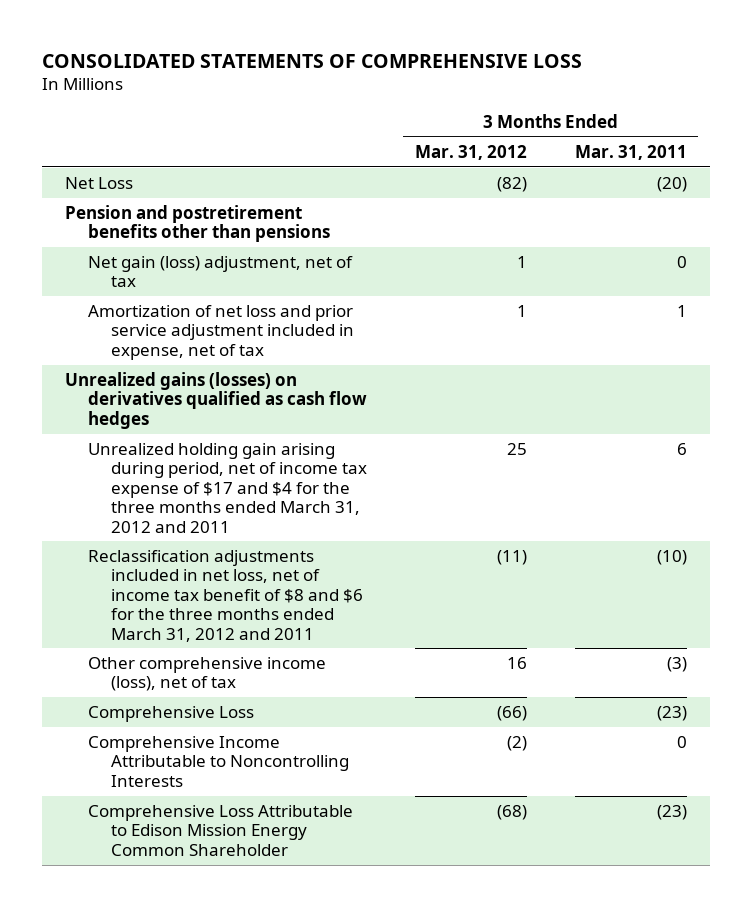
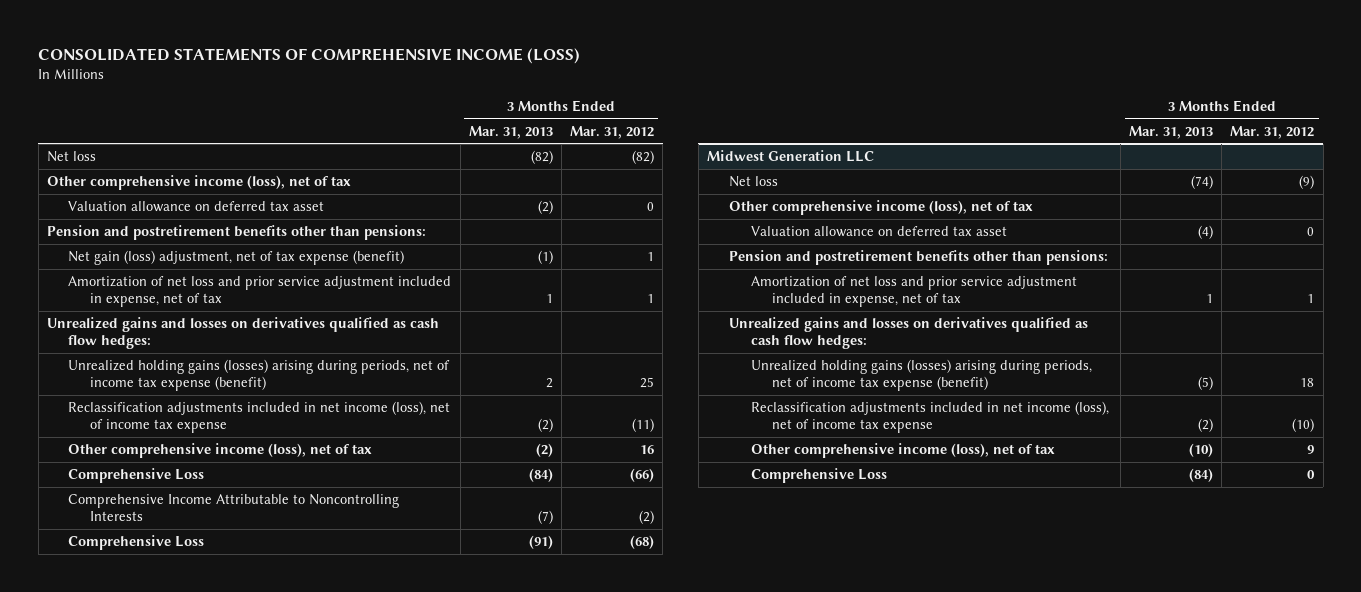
- CONSOLIDATED STATEMENTS OF COMPREHENSIVE LOSS
+ CONSOLIDATED STATEMENTS OF COMPREHENSIVE INCOME (LOSS)
- | 3 Months Ended Mar. 31, 2012 | 3 Months Ended Mar. 31, 2011
+ | 3 Months Ended Mar. 31, 2013 | 3 Months Ended Mar. 31, 2012
- Net Loss | (82) | (20)
- Pension and postretirement benefits other than pensions
- Net gain (loss) adjustment, net of tax | 1 | 0
+ Net loss | (82) | (82)
+ Other comprehensive income (loss), net of tax
+ Valuation allowance on deferred tax asset | (2) | 0
+ Pension and postretirement benefits other than pensions:
+ Net gain (loss) adjustment, net of tax expense (benefit) | (1) | 1
- Unrealized gains (losses) on derivatives qualified as cash flow hedges
- Unrealized holding gain arising during period, net of income tax expense of $17 and $4 for the three months ended March 31, 2012 and 2011 | 25 | 6
- Reclassification adjustments included in net loss, net of income tax benefit of $8 and $6 for the three months ended March 31, 2012 and 2011 | (11) | (10)
+ Unrealized gains and losses on derivatives qualified as cash flow hedges:
+ Unrealized holding gains (losses) arising during periods, net of income tax expense (benefit) | 2 | 25
+ Reclassification adjustments included in net income (loss), net of income tax expense | (2) | (11)
- Comprehensive Loss Attributable to Edison Mission Energy Common Shareholder | (68) | (23)
+ Comprehensive Loss | (91) | (68)
+ Midwest Generation LLC
+ Net loss | (74) | (9)
+ Other comprehensive income (loss), net of tax
+ Valuation allowance on deferred tax asset | (4) | 0
+ Pension and postretirement benefits other than pensions:
+ Amortization of net loss and prior service adjustment included in expense, net of tax | 1 | 1
+ Unrealized gains and losses on derivatives qualified as cash flow hedges:
+ Unrealized holding gains (losses) arising during periods, net of income tax expense (benefit) | (5) | 18
+ Reclassification adjustments included in net income (loss), net of income tax expense | (2) | (10)
+ Other comprehensive income (loss), net of tax | (10) | 9
+ Comprehensive Loss | (84) | 0

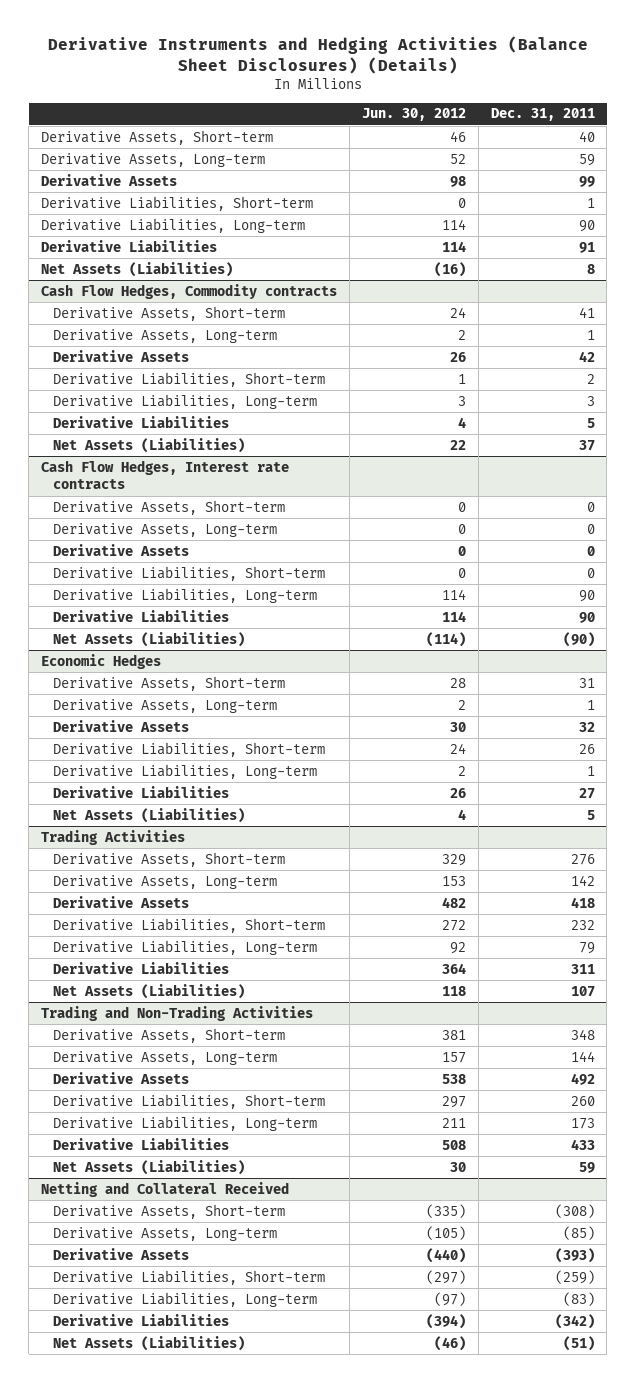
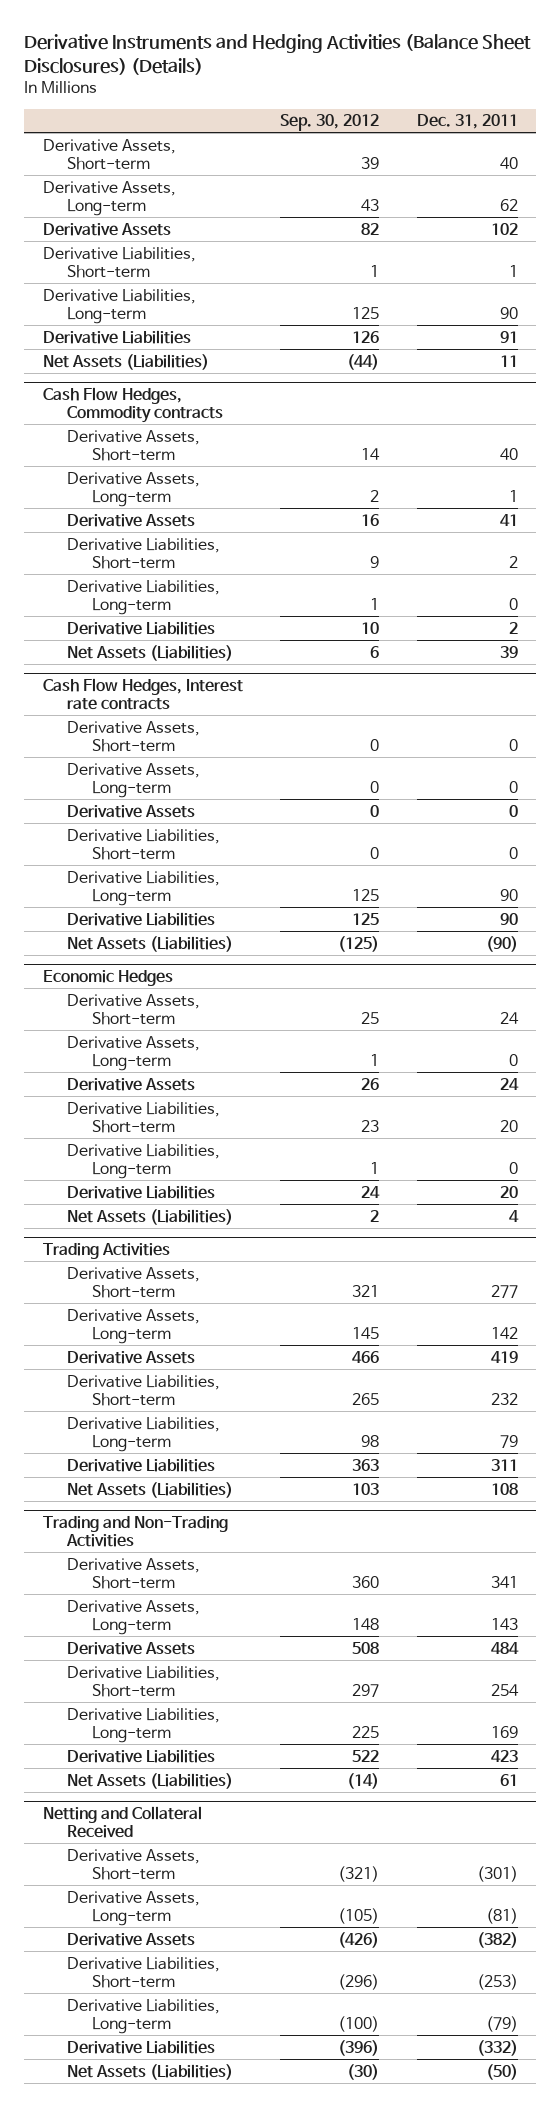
- | Jun. 30, 2012 | Dec. 31, 2011
+ | Sep. 30, 2012 | Dec. 31, 2011
- Derivative Assets, Long-term | 52 | 59
- Derivative Assets | 98 | 99
+ Derivative Assets, Long-term | 43 | 62
+ Derivative Assets | 82 | 102
- Net Assets (Liabilities) | (16) | 8
+ Net Assets (Liabilities) | (44) | 11
@ Cash Flow Hedges, Commodity contracts
- Derivative Assets, Short-term | 24 | 41
+ Derivative Assets, Short-term | 14 | 40
- Derivative Assets | 26 | 42
+ Derivative Assets | 16 | 41
- Derivative Liabilities, Long-term | 3 | 3
- Derivative Liabilities | 4 | 5
- Net Assets (Liabilities) | 22 | 37
+ Derivative Liabilities, Long-term | 1 | 0
+ Derivative Liabilities | 10 | 2
+ Net Assets (Liabilities) | 6 | 39
@ Economic Hedges
- Derivative Assets, Short-term | 28 | 31
- Derivative Assets, Long-term | 2 | 1
- Derivative Assets | 30 | 32
- Derivative Liabilities, Short-term | 24 | 26
- Derivative Liabilities, Long-term | 2 | 1
- Derivative Liabilities | 26 | 27
- Net Assets (Liabilities) | 4 | 5
+ Derivative Assets, Short-term | 25 | 24
+ Derivative Assets, Long-term | 1 | 0
+ Derivative Assets | 26 | 24
+ Derivative Liabilities, Short-term | 23 | 20
+ Derivative Liabilities, Long-term | 1 | 0
+ Derivative Liabilities | 24 | 20
+ Net Assets (Liabilities) | 2 | 4
@ Trading Activities
- Derivative Assets, Short-term | 329 | 276
+ Derivative Assets, Short-term | 321 | 277
- Derivative Assets | 482 | 418
+ Derivative Assets | 466 | 419
- Net Assets (Liabilities) | 118 | 107
+ Net Assets (Liabilities) | 103 | 108
@ Trading and Non-Trading Activities
- Derivative Assets, Short-term | 381 | 348
- Derivative Assets, Long-term | 157 | 144
- Derivative Assets | 538 | 492
- Derivative Liabilities, Short-term | 297 | 260
- Derivative Liabilities, Long-term | 211 | 173
- Derivative Liabilities | 508 | 433
- Net Assets (Liabilities) | 30 | 59
+ Derivative Assets, Short-term | 360 | 341
+ Derivative Assets, Long-term | 148 | 143
+ Derivative Assets | 508 | 484
+ Derivative Liabilities, Short-term | 297 | 254
+ Derivative Liabilities, Long-term | 225 | 169
+ Derivative Liabilities | 522 | 423
+ Net Assets (Liabilities) | (14) | 61
@ Netting and Collateral Received
- Derivative Assets, Short-term | (335) | (308)
- Derivative Assets, Long-term | (105) | (85)
- Derivative Assets | (440) | (393)
- Derivative Liabilities, Short-term | (297) | (259)
- Derivative Liabilities, Long-term | (97) | (83)
- Derivative Liabilities | (394) | (342)
- Net Assets (Liabilities) | (46) | (51)
+ Derivative Assets, Short-term | (321) | (301)
+ Derivative Assets, Long-term | (105) | (81)
+ Derivative Assets | (426) | (382)
+ Derivative Liabilities, Short-term | (296) | (253)
+ Derivative Liabilities, Long-term | (100) | (79)
+ Derivative Liabilities | (396) | (332)
+ Net Assets (Liabilities) | (30) | (50)

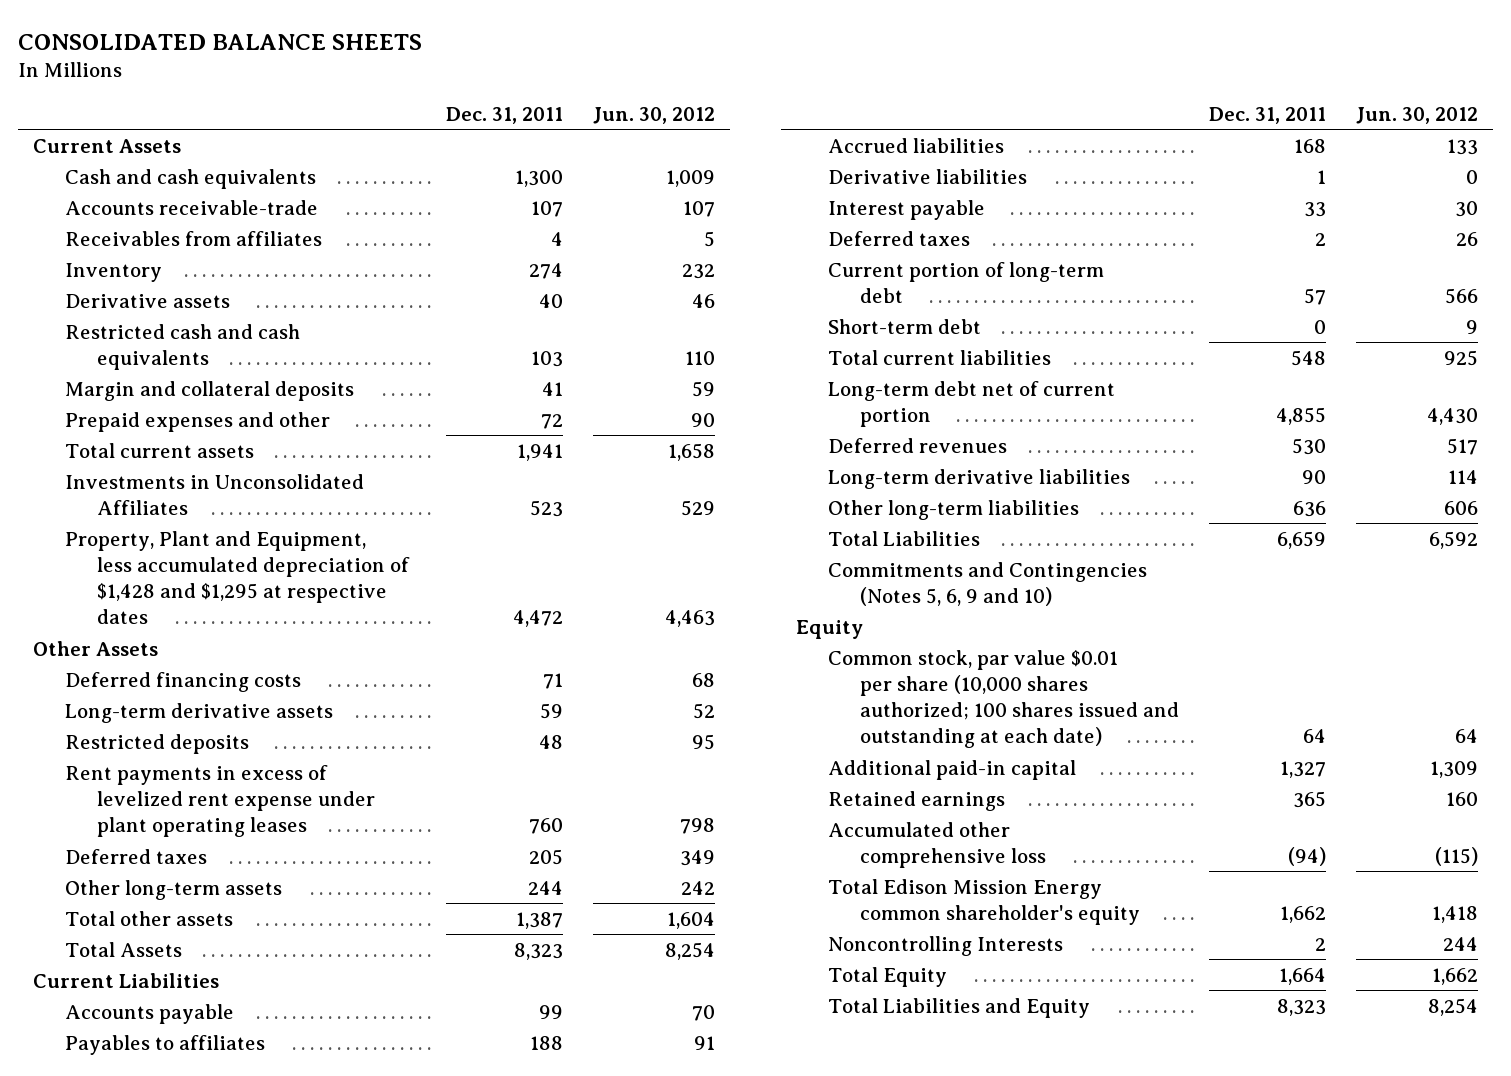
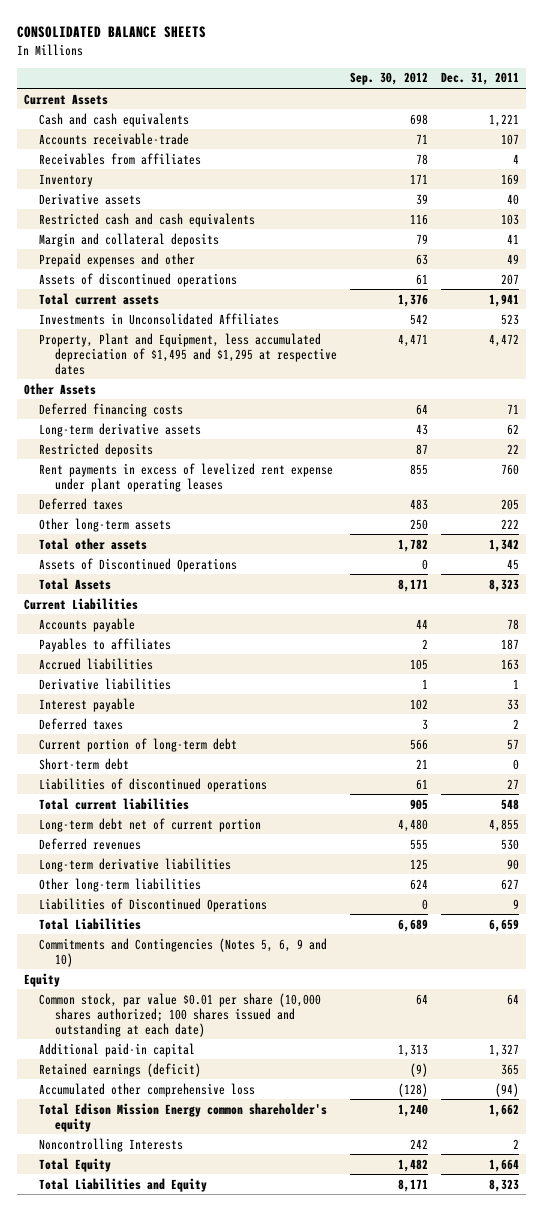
- | Dec. 31, 2011 | Jun. 30, 2012
+ | Sep. 30, 2012 | Dec. 31, 2011
- Cash and cash equivalents | 1,300 | 1,009
+ Cash and cash equivalents | 698 | 1,221
- Inventory | 274 | 232
+ Inventory | 171 | 169
- Prepaid expenses and other | 72 | 90
+ Prepaid expenses and other | 63 | 49
+ Assets of discontinued operations | 61 | 207
- Property, Plant and Equipment, less accumulated depreciation of $1,428 and $1,295 at respective dates | 4,472 | 4,463
+ Property, Plant and Equipment, less accumulated depreciation of $1,495 and $1,295 at respective dates | 4,471 | 4,472
- Long-term derivative assets | 59 | 52
- Restricted deposits | 48 | 95
+ Long-term derivative assets | 43 | 62
+ Restricted deposits | 87 | 22
- Other long-term assets | 244 | 242
- Total other assets | 1,387 | 1,604
+ Other long-term assets | 250 | 222
+ Total other assets | 1,782 | 1,342
+ Assets of Discontinued Operations | 0 | 45
- Accounts payable | 99 | 70
- Payables to affiliates | 188 | 91
- Accrued liabilities | 168 | 133
+ Accounts payable | 44 | 78
+ Payables to affiliates | 2 | 187
+ Accrued liabilities | 105 | 163
+ Liabilities of discontinued operations | 61 | 27
- Other long-term liabilities | 636 | 606
+ Other long-term liabilities | 624 | 627
+ Liabilities of Discontinued Operations | 0 | 9
- Retained earnings | 365 | 160
+ Retained earnings (deficit) | (9) | 365

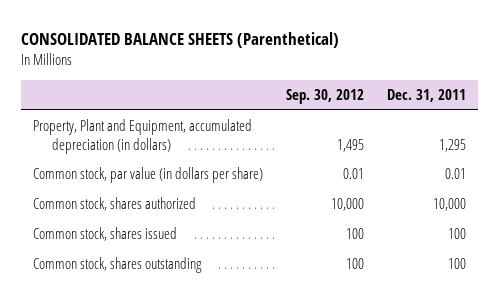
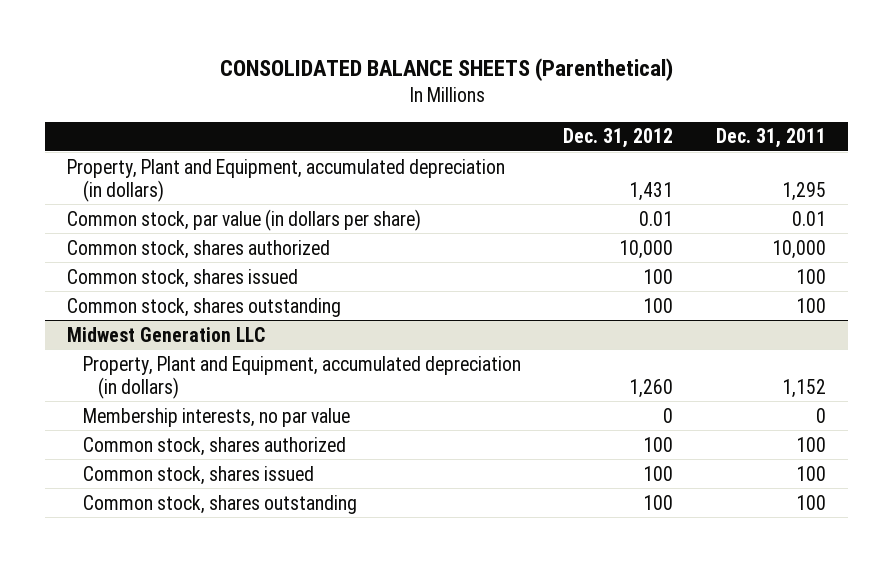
- | Sep. 30, 2012 | Dec. 31, 2011
+ | Dec. 31, 2012 | Dec. 31, 2011
+ Midwest Generation LLC
+ Property, Plant and Equipment, accumulated depreciation (in dollars) | 1,260 | 1,152
+ Membership interests, no par value | 0 | 0
+ Common stock, shares authorized | 100 | 100
+ Common stock, shares issued | 100 | 100
+ Common stock, shares outstanding | 100 | 100

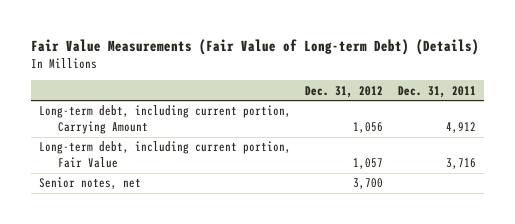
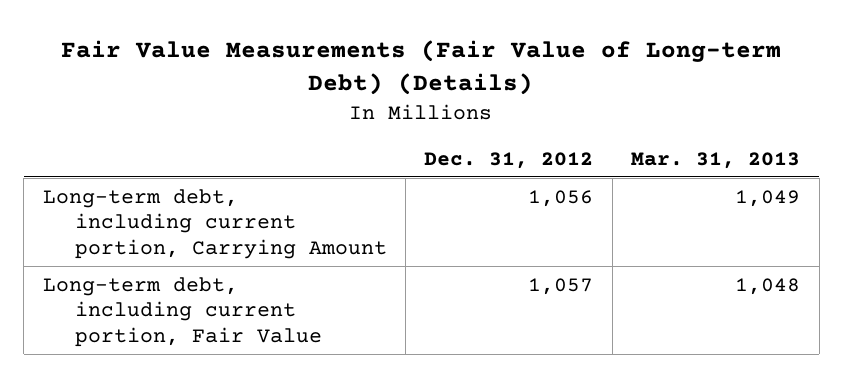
- | Dec. 31, 2012 | Dec. 31, 2011
+ | Dec. 31, 2012 | Mar. 31, 2013
- Senior notes, net | 3,700 |

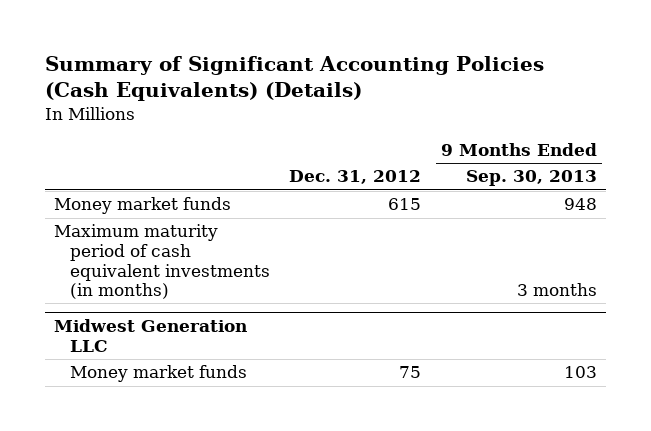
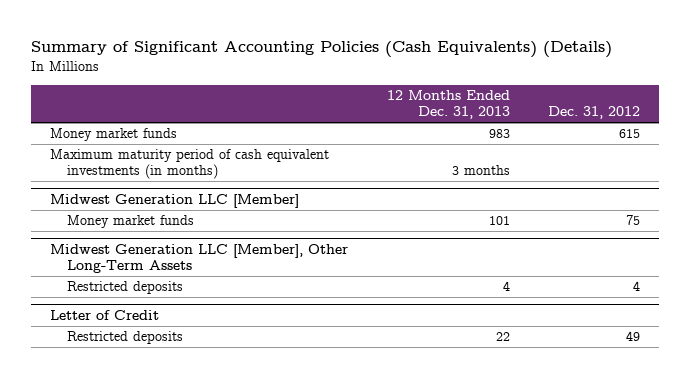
- | Dec. 31, 2012 | 9 Months Ended Sep. 30, 2013
+ | 12 Months Ended Dec. 31, 2013 | Dec. 31, 2012
- Midwest Generation LLC
+ Midwest Generation LLC [Member]
+ Midwest Generation LLC [Member], Other Long-Term Assets
+ Restricted deposits | 4 | 4
+ Letter of Credit
+ Restricted deposits | 22 | 49

